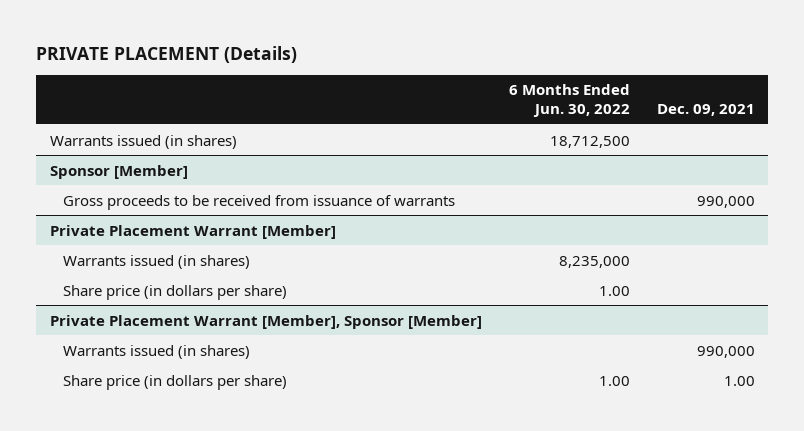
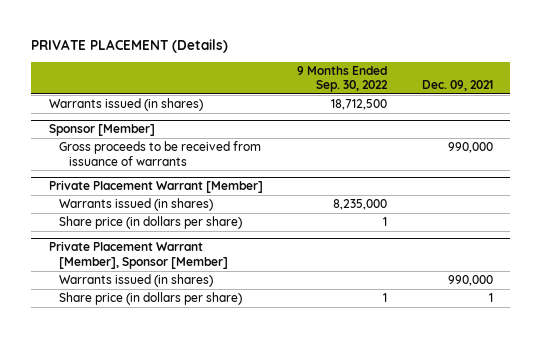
- | 6 Months Ended Jun. 30, 2022 | Dec. 09, 2021
+ | 9 Months Ended Sep. 30, 2022 | Dec. 09, 2021
@ Private Placement Warrant [Member], Sponsor [Member]
- Share price (in dollars per share) | 1.00 | 1.00
+ Share price (in dollars per share) | 1 | 1

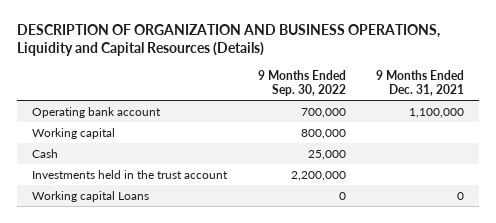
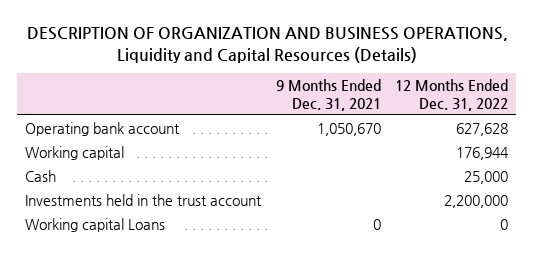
- | 9 Months Ended Sep. 30, 2022 | 9 Months Ended Dec. 31, 2021
+ | 9 Months Ended Dec. 31, 2021 | 12 Months Ended Dec. 31, 2022
- Operating bank account | 700,000 | 1,100,000
+ Operating bank account | 1,050,670 | 627,628

